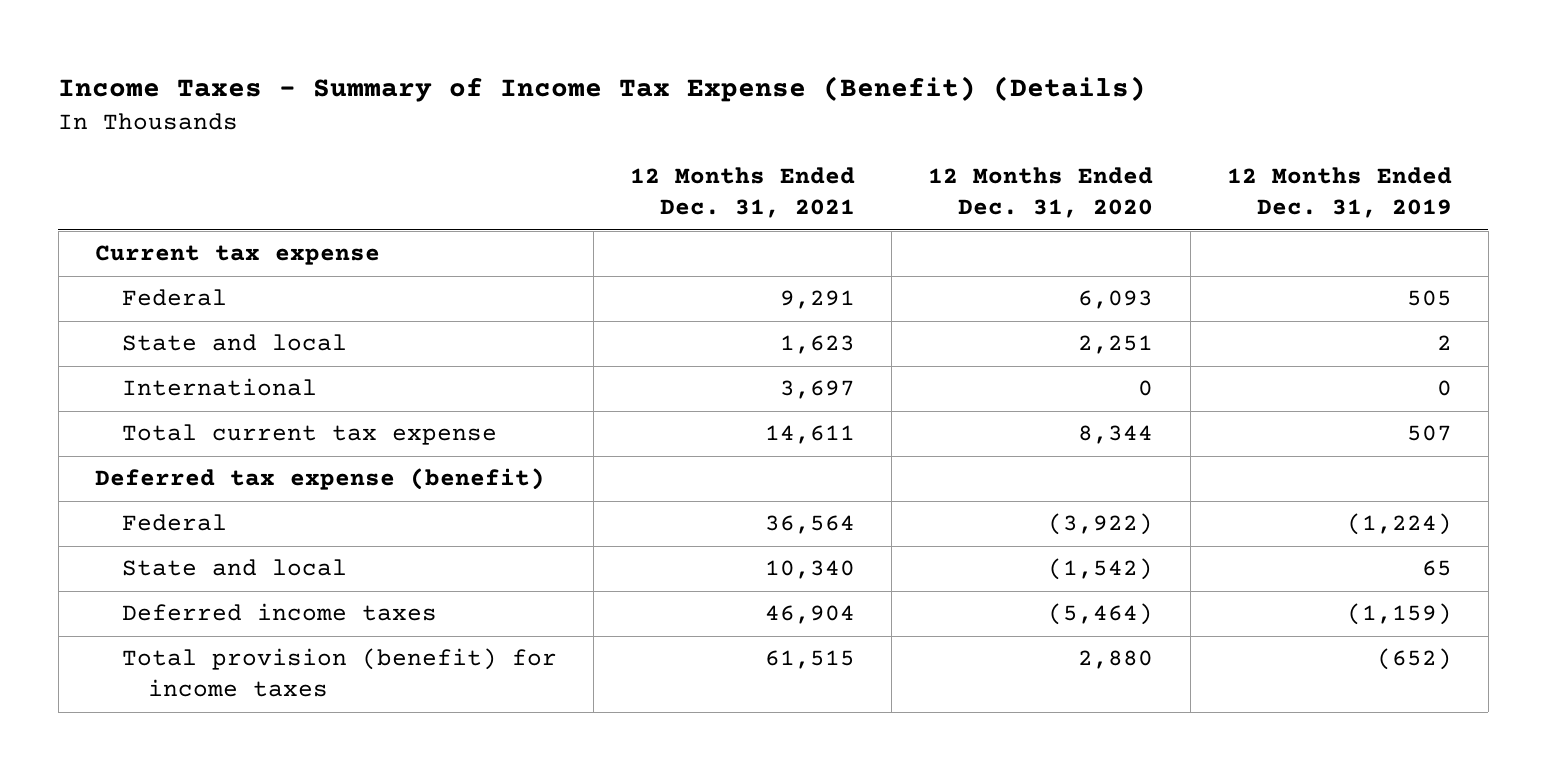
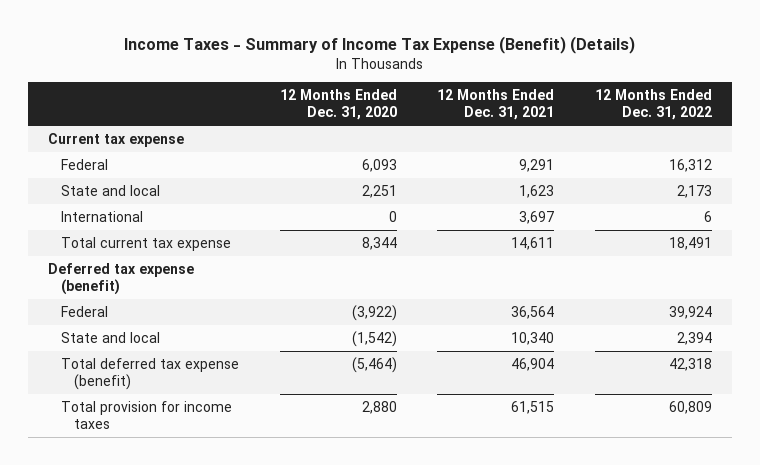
- | 12 Months Ended Dec. 31, 2021 | 12 Months Ended Dec. 31, 2020 | 12 Months Ended Dec. 31, 2019
+ | 12 Months Ended Dec. 31, 2020 | 12 Months Ended Dec. 31, 2021 | 12 Months Ended Dec. 31, 2022
- Deferred income taxes | 46,904 | (5,464) | (1,159)
- Total provision (benefit) for income taxes | 61,515 | 2,880 | (652)
+ Total deferred tax expense (benefit) | (5,464) | 46,904 | 42,318
+ Total provision for income taxes | 2,880 | 61,515 | 60,809

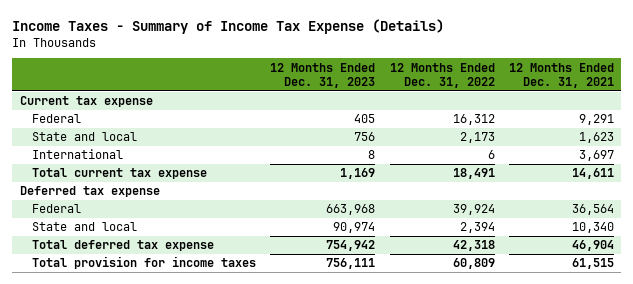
- Income Taxes - Summary of Income Tax Expense (Benefit) (Details)
+ Income Taxes - Summary of Income Tax Expense (Details)
- | 12 Months Ended Dec. 31, 2020 | 12 Months Ended Dec. 31, 2021 | 12 Months Ended Dec. 31, 2022
+ | 12 Months Ended Dec. 31, 2023 | 12 Months Ended Dec. 31, 2022 | 12 Months Ended Dec. 31, 2021
- Deferred tax expense (benefit)
+ Deferred tax expense
- Total deferred tax expense (benefit) | (5,464) | 46,904 | 42,318
+ Total deferred tax expense | 754,942 | 42,318 | 46,904

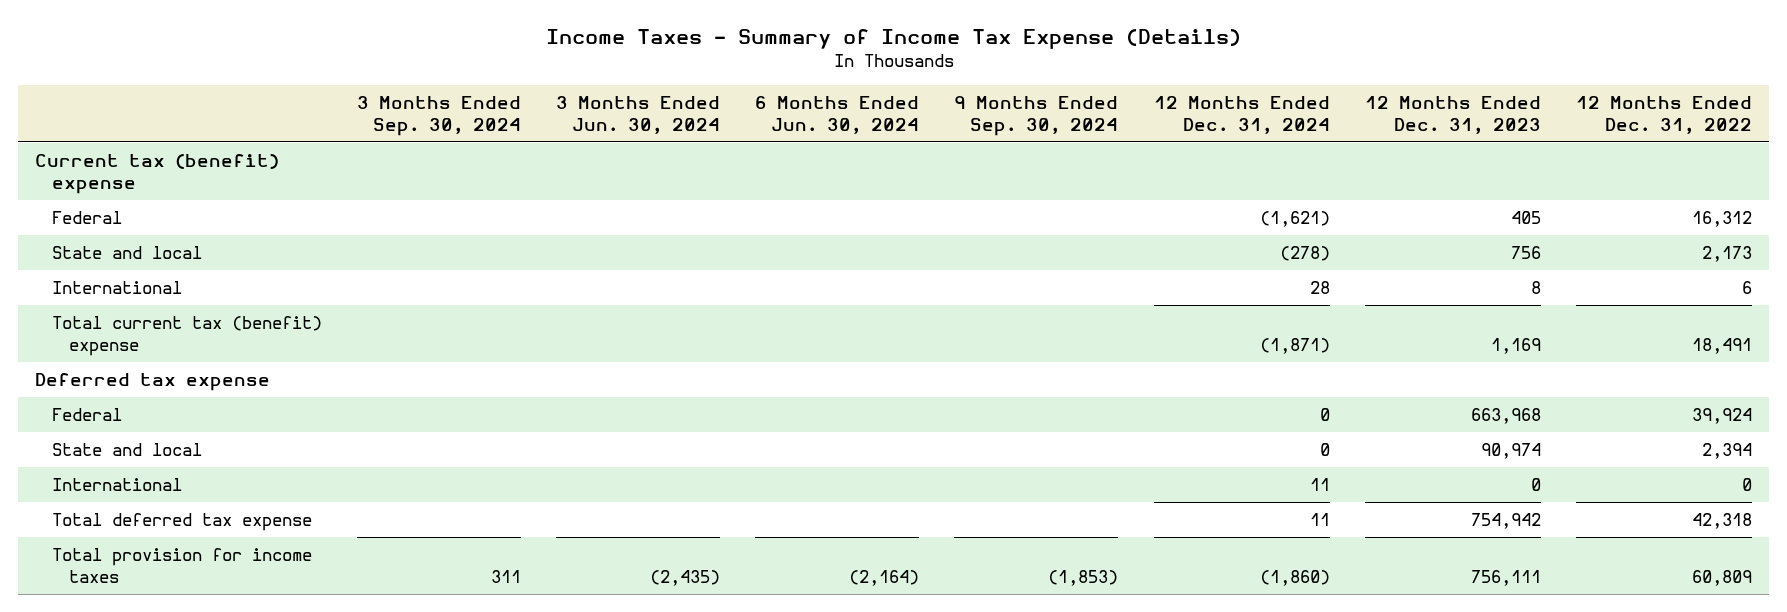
- | 12 Months Ended Dec. 31, 2023 | 12 Months Ended Dec. 31, 2022 | 12 Months Ended Dec. 31, 2021
+ | 3 Months Ended Sep. 30, 2024 | 3 Months Ended Jun. 30, 2024 | 6 Months Ended Jun. 30, 2024 | 9 Months Ended Sep. 30, 2024 | 12 Months Ended Dec. 31, 2024 | 12 Months Ended Dec. 31, 2023 | 12 Months Ended Dec. 31, 2022
- Current tax expense
+ Current tax (benefit) expense
- Total current tax expense | 1,169 | 18,491 | 14,611
+ Total current tax (benefit) expense | | | | | (1,871) | 1,169 | 18,491
+ International | | | | | 11 | 0 | 0

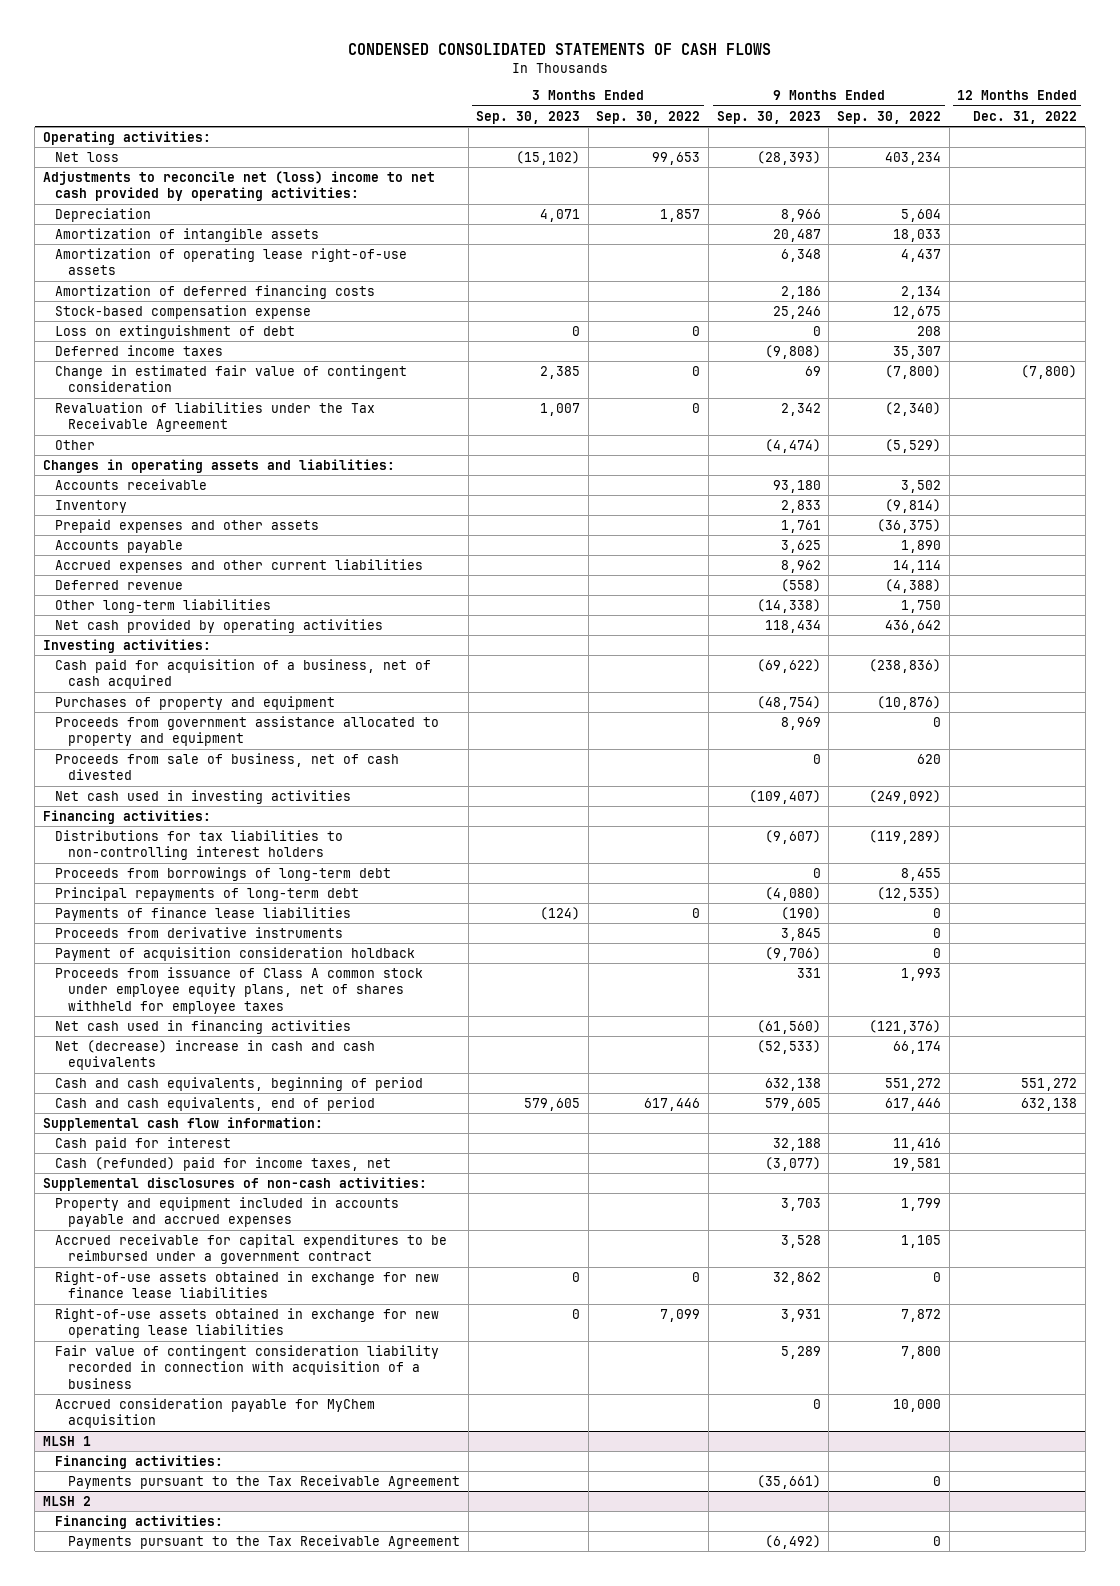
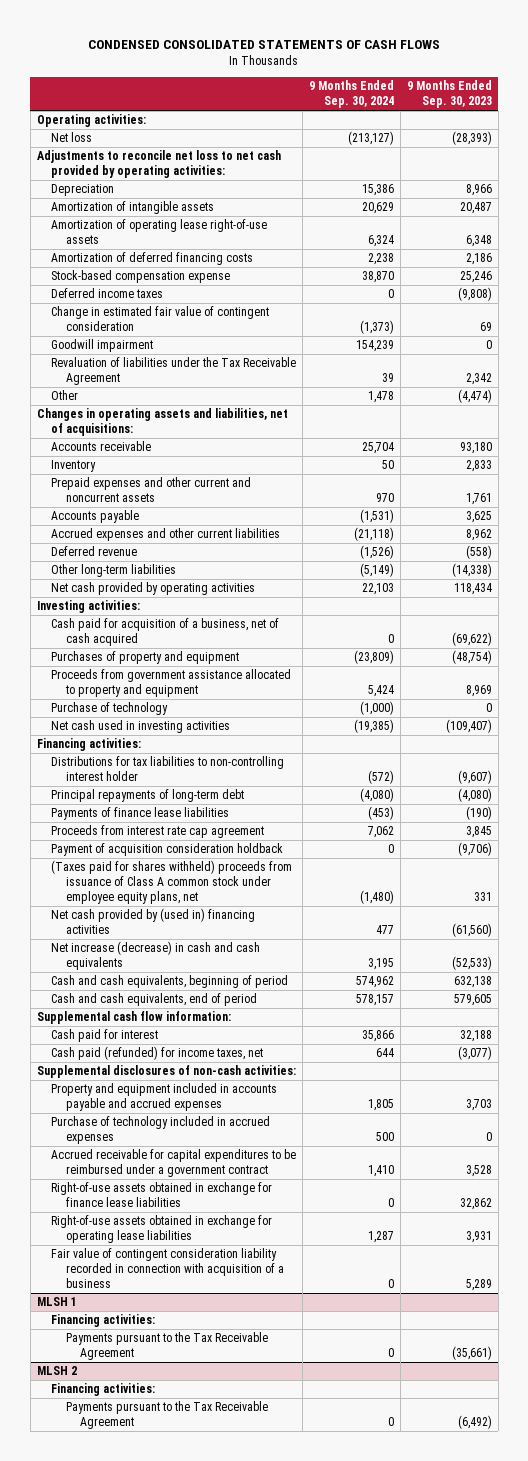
- | 3 Months Ended Sep. 30, 2023 | 3 Months Ended Sep. 30, 2022 | 9 Months Ended Sep. 30, 2023 | 9 Months Ended Sep. 30, 2022 | 12 Months Ended Dec. 31, 2022
+ | 9 Months Ended Sep. 30, 2024 | 9 Months Ended Sep. 30, 2023
- Adjustments to reconcile net (loss) income to net cash provided by operating activities:
+ Adjustments to reconcile net loss to net cash provided by operating activities:
- Loss on extinguishment of debt | 0 | 0 | 0 | 208 |
+ Goodwill impairment | 154,239 | 0
- Changes in operating assets and liabilities:
+ Changes in operating assets and liabilities, net of acquisitions:
- Prepaid expenses and other assets | | | 1,761 | (36,375) |
+ Prepaid expenses and other current and noncurrent assets | 970 | 1,761
- Proceeds from sale of business, net of cash divested | | | 0 | 620 |
+ Purchase of technology | (1,000) | 0
- Distributions for tax liabilities to non-controlling interest holders | | | (9,607) | (119,289) |
- Proceeds from borrowings of long-term debt | | | 0 | 8,455 |
+ Distributions for tax liabilities to non-controlling interest holder | (572) | (9,607)
- Proceeds from derivative instruments | | | 3,845 | 0 |
+ Proceeds from interest rate cap agreement | 7,062 | 3,845
- Proceeds from issuance of Class A common stock under employee equity plans, net of shares withheld for employee taxes | | | 331 | 1,993 |
- Net cash used in financing activities | | | (61,560) | (121,376) |
- Net (decrease) increase in cash and cash equivalents | | | (52,533) | 66,174 |
+ (Taxes paid for shares withheld) proceeds from issuance of Class A common stock under employee equity plans, net | (1,480) | 331
+ Net cash provided by (used in) financing activities | 477 | (61,560)
+ Net increase (decrease) in cash and cash equivalents | 3,195 | (52,533)
- Cash (refunded) paid for income taxes, net | | | (3,077) | 19,581 |
+ Cash paid (refunded) for income taxes, net | 644 | (3,077)
+ Purchase of technology included in accrued expenses | 500 | 0
- Right-of-use assets obtained in exchange for new finance lease liabilities | 0 | 0 | 32,862 | 0 |
- Right-of-use assets obtained in exchange for new operating lease liabilities | 0 | 7,099 | 3,931 | 7,872 |
+ Right-of-use assets obtained in exchange for finance lease liabilities | 0 | 32,862
+ Right-of-use assets obtained in exchange for operating lease liabilities | 1,287 | 3,931
- Accrued consideration payable for MyChem acquisition | | | 0 | 10,000 |

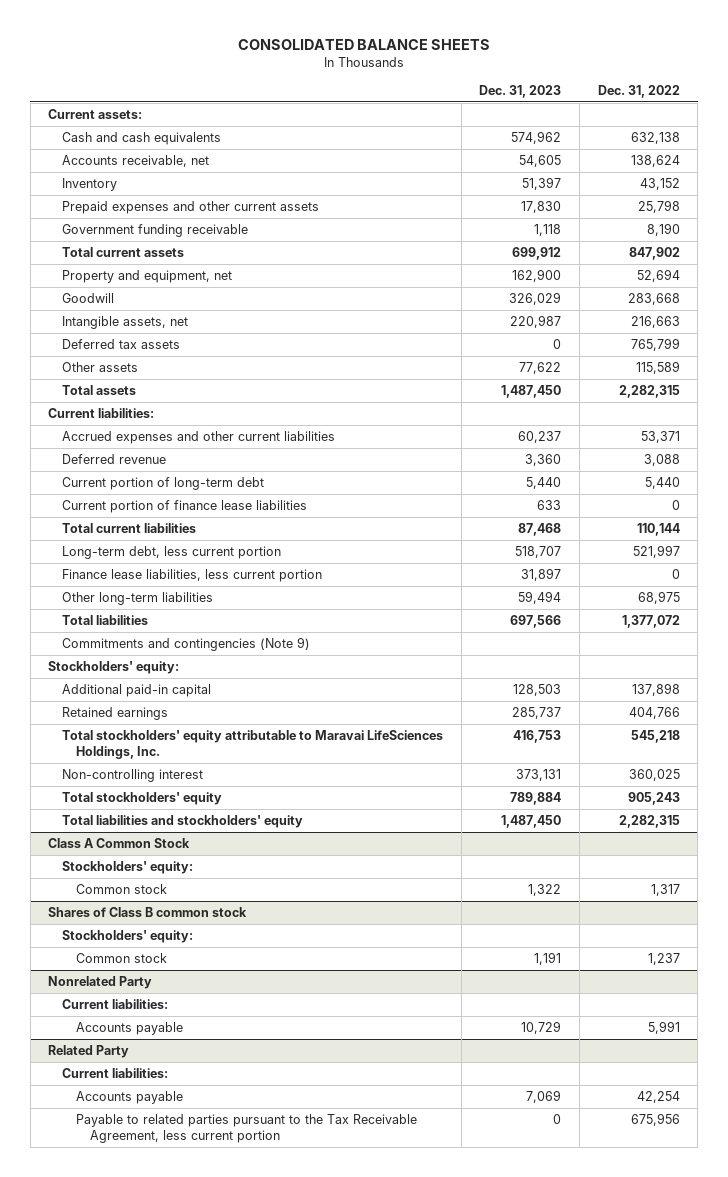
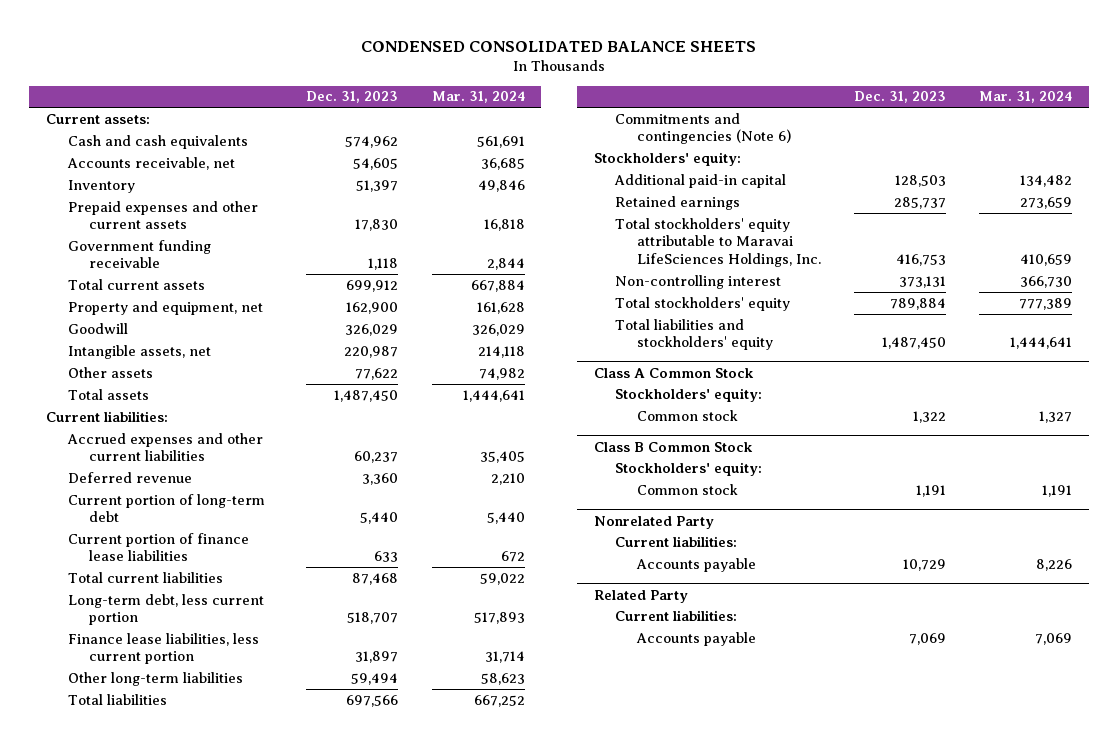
- CONSOLIDATED BALANCE SHEETS
+ CONDENSED CONSOLIDATED BALANCE SHEETS
- | Dec. 31, 2023 | Dec. 31, 2022
+ | Dec. 31, 2023 | Mar. 31, 2024
- Deferred tax assets | 0 | 765,799
- Commitments and contingencies (Note 9)
+ Commitments and contingencies (Note 6)
- Shares of Class B common stock
+ Class B Common Stock
@ Related Party
- Payable to related parties pursuant to the Tax Receivable Agreement, less current portion | 0 | 675,956

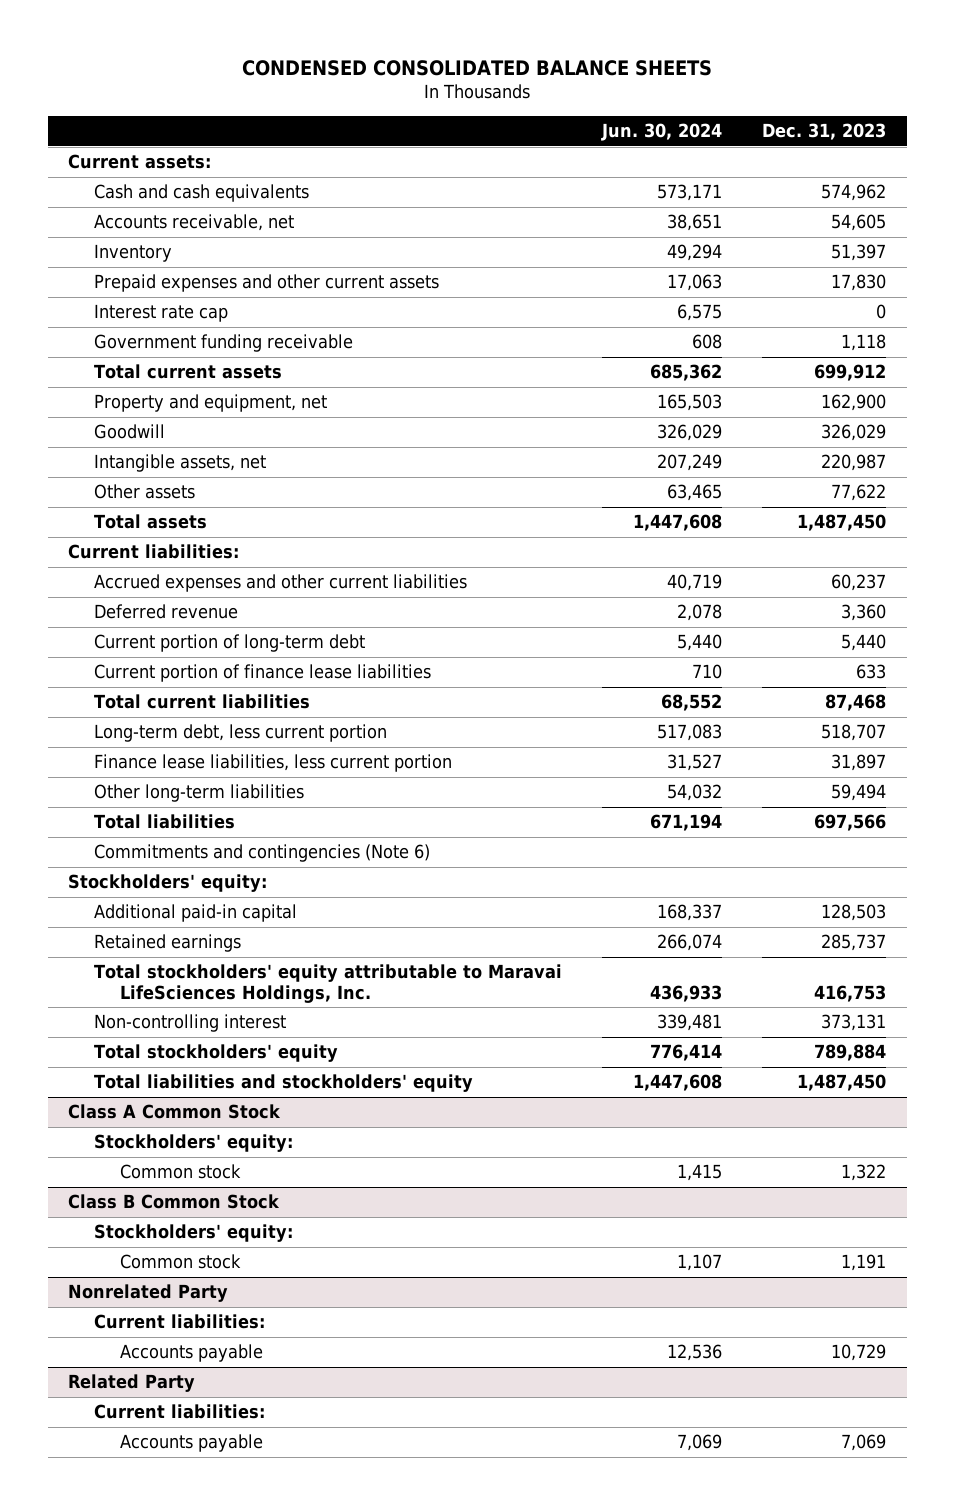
- | Dec. 31, 2023 | Mar. 31, 2024
+ | Jun. 30, 2024 | Dec. 31, 2023
+ Interest rate cap | 6,575 | 0

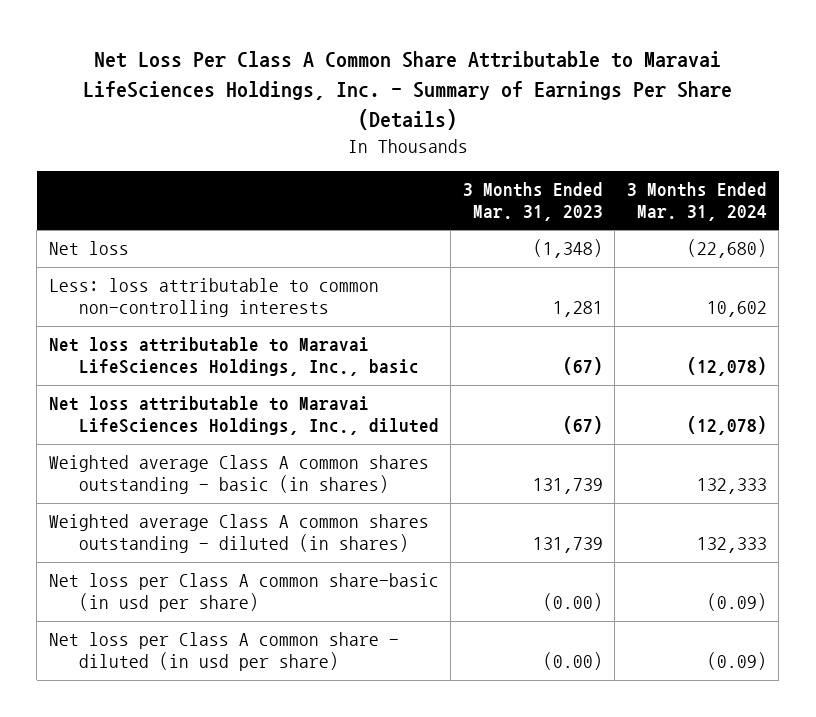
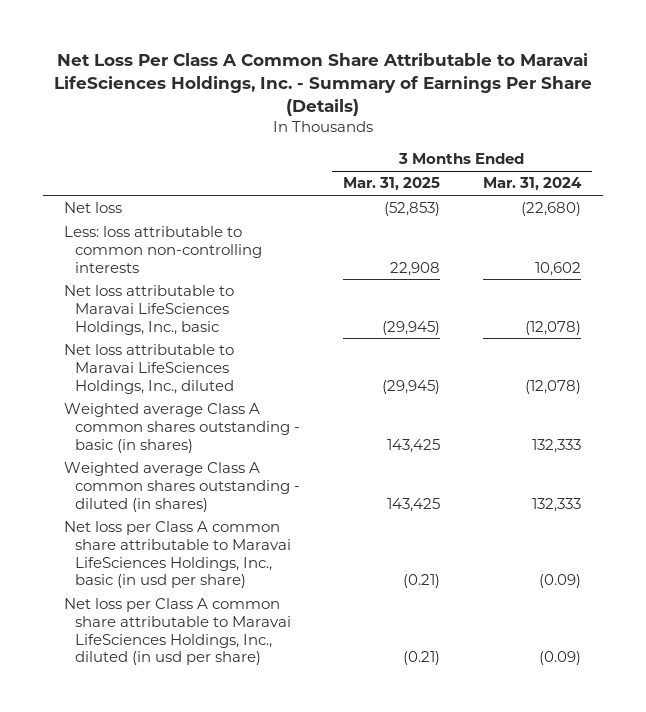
- | 3 Months Ended Mar. 31, 2023 | 3 Months Ended Mar. 31, 2024
+ | 3 Months Ended Mar. 31, 2025 | 3 Months Ended Mar. 31, 2024
- Net loss per Class A common share-basic (in usd per share) | (0.00) | (0.09)
- Net loss per Class A common share - diluted (in usd per share) | (0.00) | (0.09)
+ Net loss per Class A common share attributable to Maravai LifeSciences Holdings, Inc., basic (in usd per share) | (0.21) | (0.09)
+ Net loss per Class A common share attributable to Maravai LifeSciences Holdings, Inc., diluted (in usd per share) | (0.21) | (0.09)

